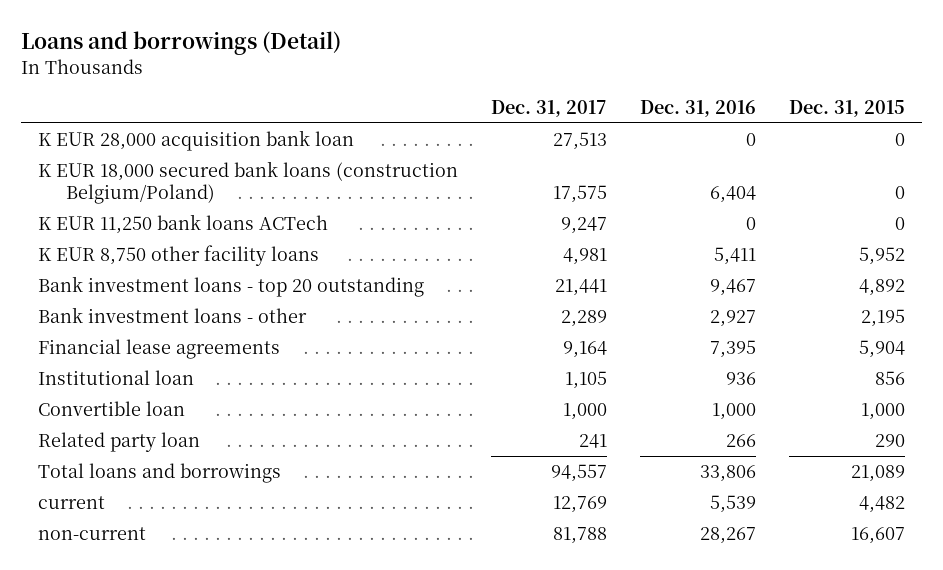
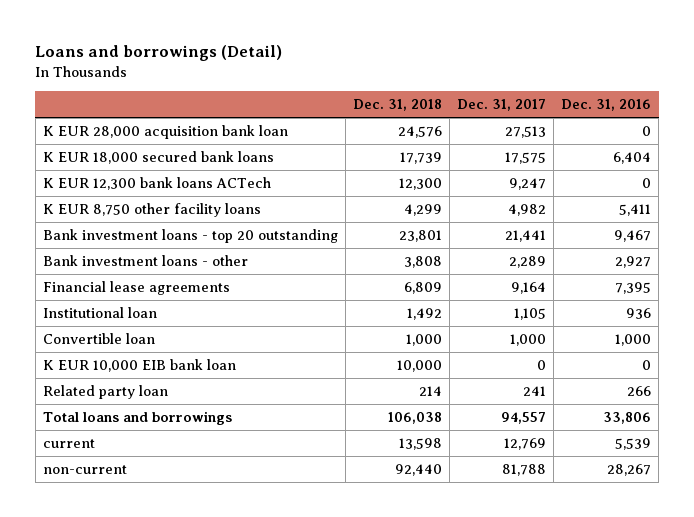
- | Dec. 31, 2017 | Dec. 31, 2016 | Dec. 31, 2015
+ | Dec. 31, 2018 | Dec. 31, 2017 | Dec. 31, 2016
- K EUR 18,000 secured bank loans (construction Belgium/Poland) | 17,575 | 6,404 | 0
- K EUR 11,250 bank loans ACTech | 9,247 | 0 | 0
- K EUR 8,750 other facility loans | 4,981 | 5,411 | 5,952
+ K EUR 18,000 secured bank loans | 17,739 | 17,575 | 6,404
+ K EUR 12,300 bank loans ACTech | 12,300 | 9,247 | 0
+ K EUR 8,750 other facility loans | 4,299 | 4,982 | 5,411
+ K EUR 10,000 EIB bank loan | 10,000 | 0 | 0

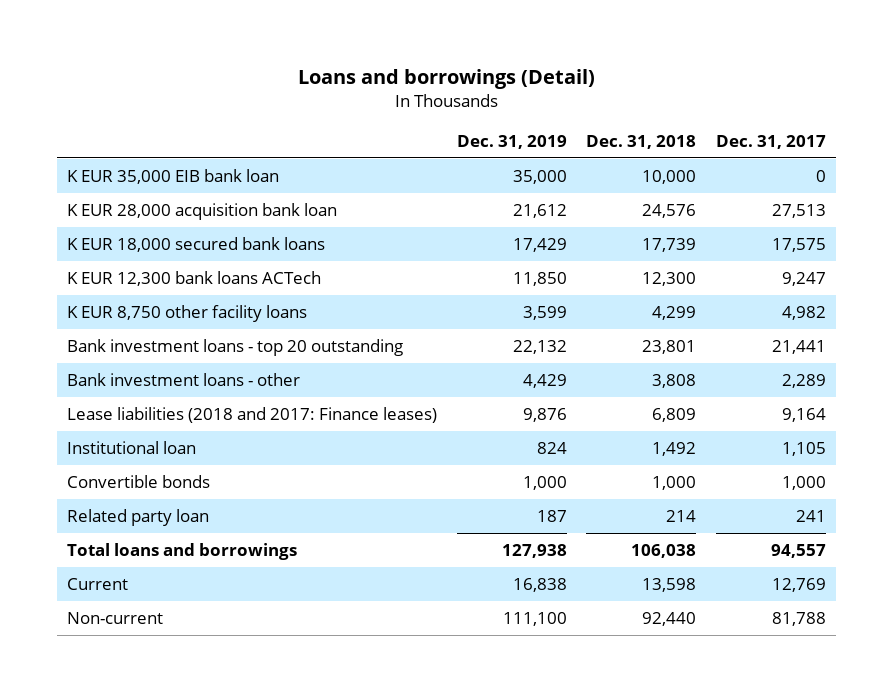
- | Dec. 31, 2018 | Dec. 31, 2017 | Dec. 31, 2016
+ | Dec. 31, 2019 | Dec. 31, 2018 | Dec. 31, 2017
+ K EUR 35,000 EIB bank loan | 35,000 | 10,000 | 0
- Financial lease agreements | 6,809 | 9,164 | 7,395
+ Lease liabilities (2018 and 2017: Finance leases) | 9,876 | 6,809 | 9,164
- Convertible loan | 1,000 | 1,000 | 1,000
- K EUR 10,000 EIB bank loan | 10,000 | 0 | 0
+ Convertible bonds | 1,000 | 1,000 | 1,000
- current | 13,598 | 12,769 | 5,539
- non-current | 92,440 | 81,788 | 28,267
+ Current | 16,838 | 13,598 | 12,769
+ Non-current | 111,100 | 92,440 | 81,788

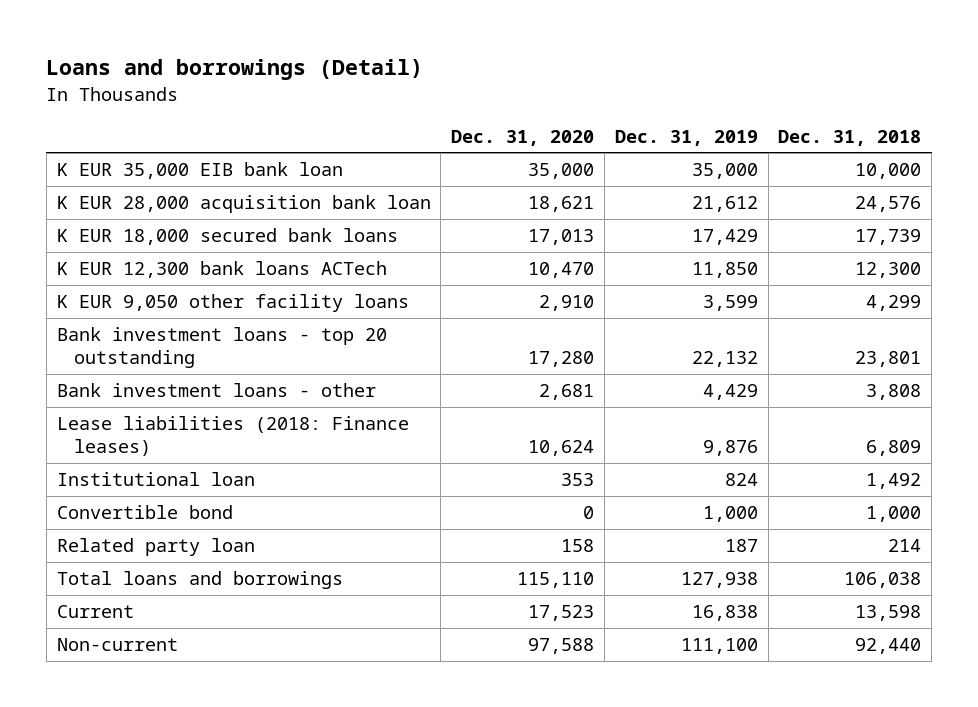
- | Dec. 31, 2019 | Dec. 31, 2018 | Dec. 31, 2017
+ | Dec. 31, 2020 | Dec. 31, 2019 | Dec. 31, 2018
- K EUR 8,750 other facility loans | 3,599 | 4,299 | 4,982
+ K EUR 9,050 other facility loans | 2,910 | 3,599 | 4,299
- Lease liabilities (2018 and 2017: Finance leases) | 9,876 | 6,809 | 9,164
+ Lease liabilities (2018: Finance leases) | 10,624 | 9,876 | 6,809
- Convertible bonds | 1,000 | 1,000 | 1,000
+ Convertible bond | 0 | 1,000 | 1,000

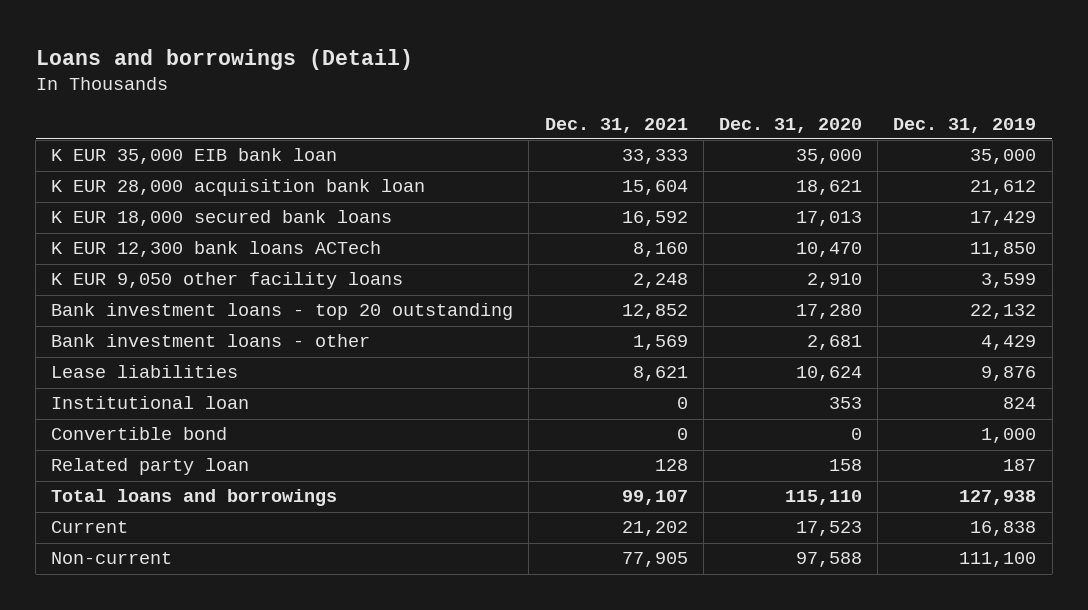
- | Dec. 31, 2020 | Dec. 31, 2019 | Dec. 31, 2018
+ | Dec. 31, 2021 | Dec. 31, 2020 | Dec. 31, 2019
- Lease liabilities (2018: Finance leases) | 10,624 | 9,876 | 6,809
+ Lease liabilities | 8,621 | 10,624 | 9,876

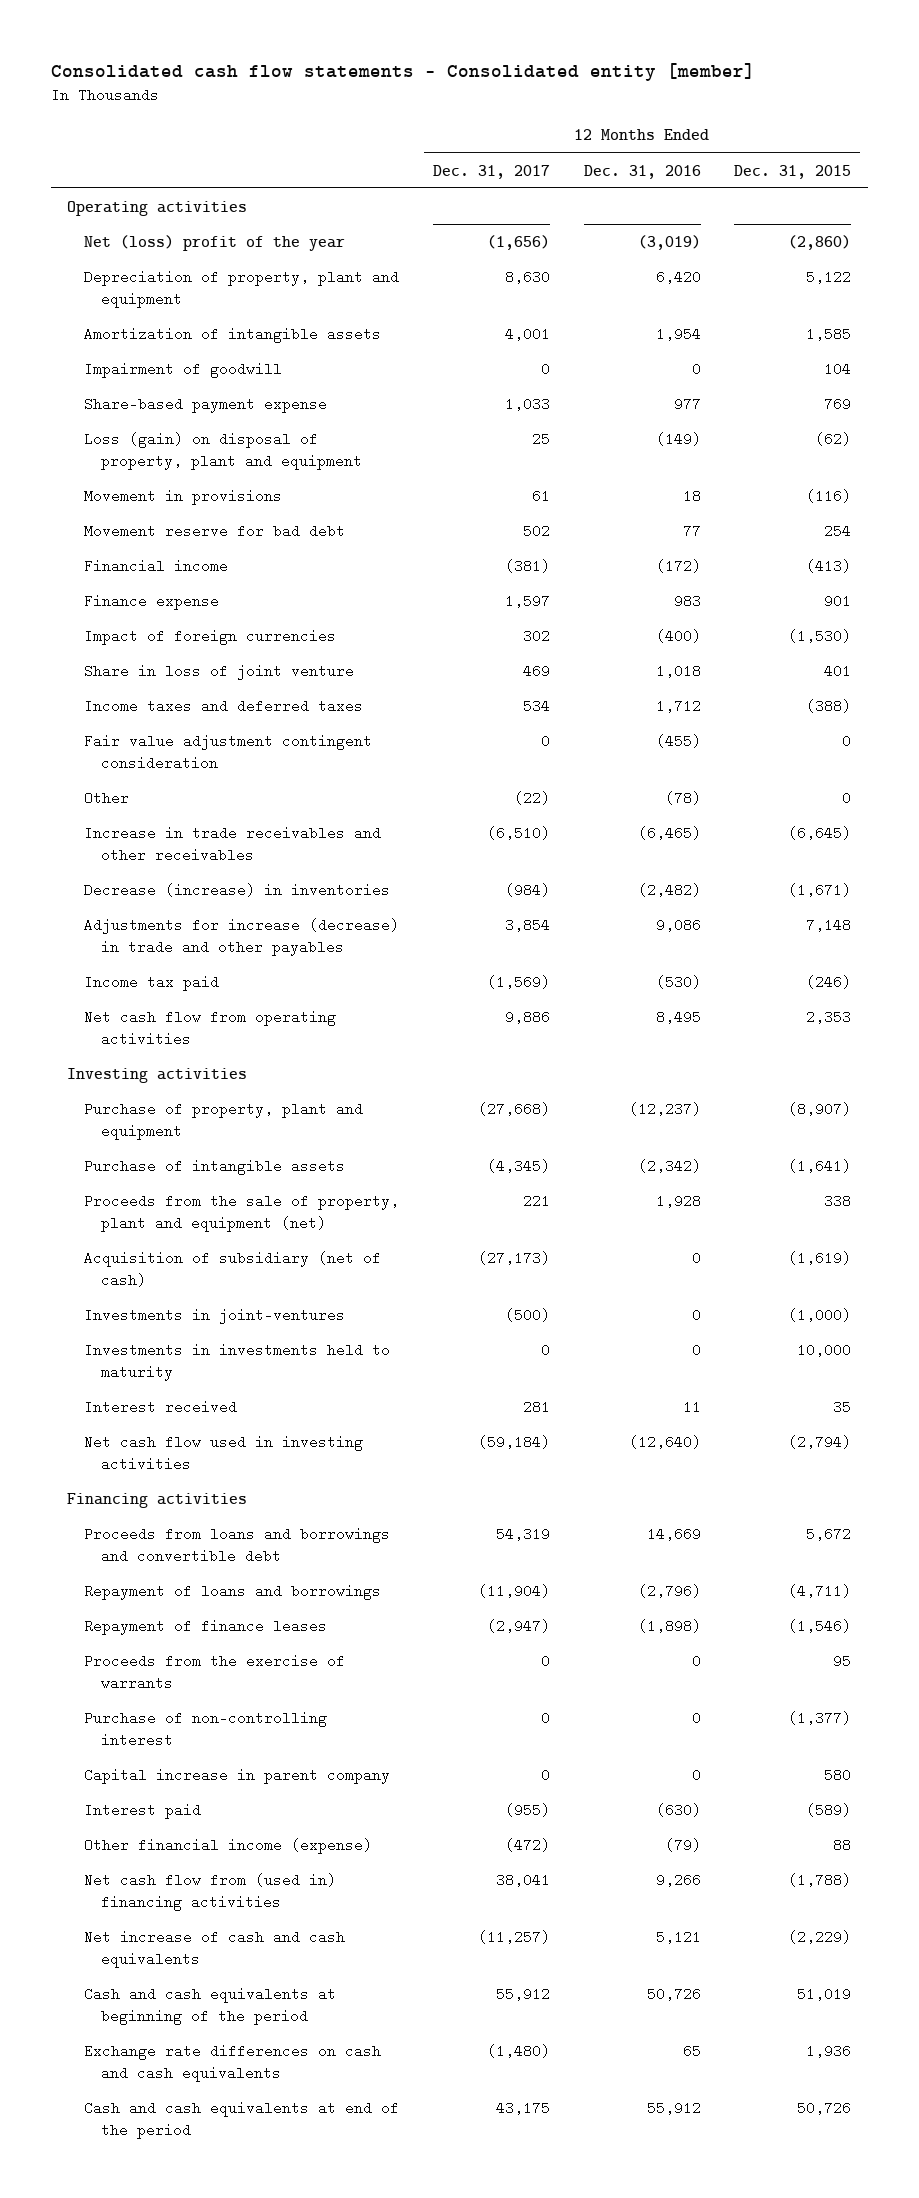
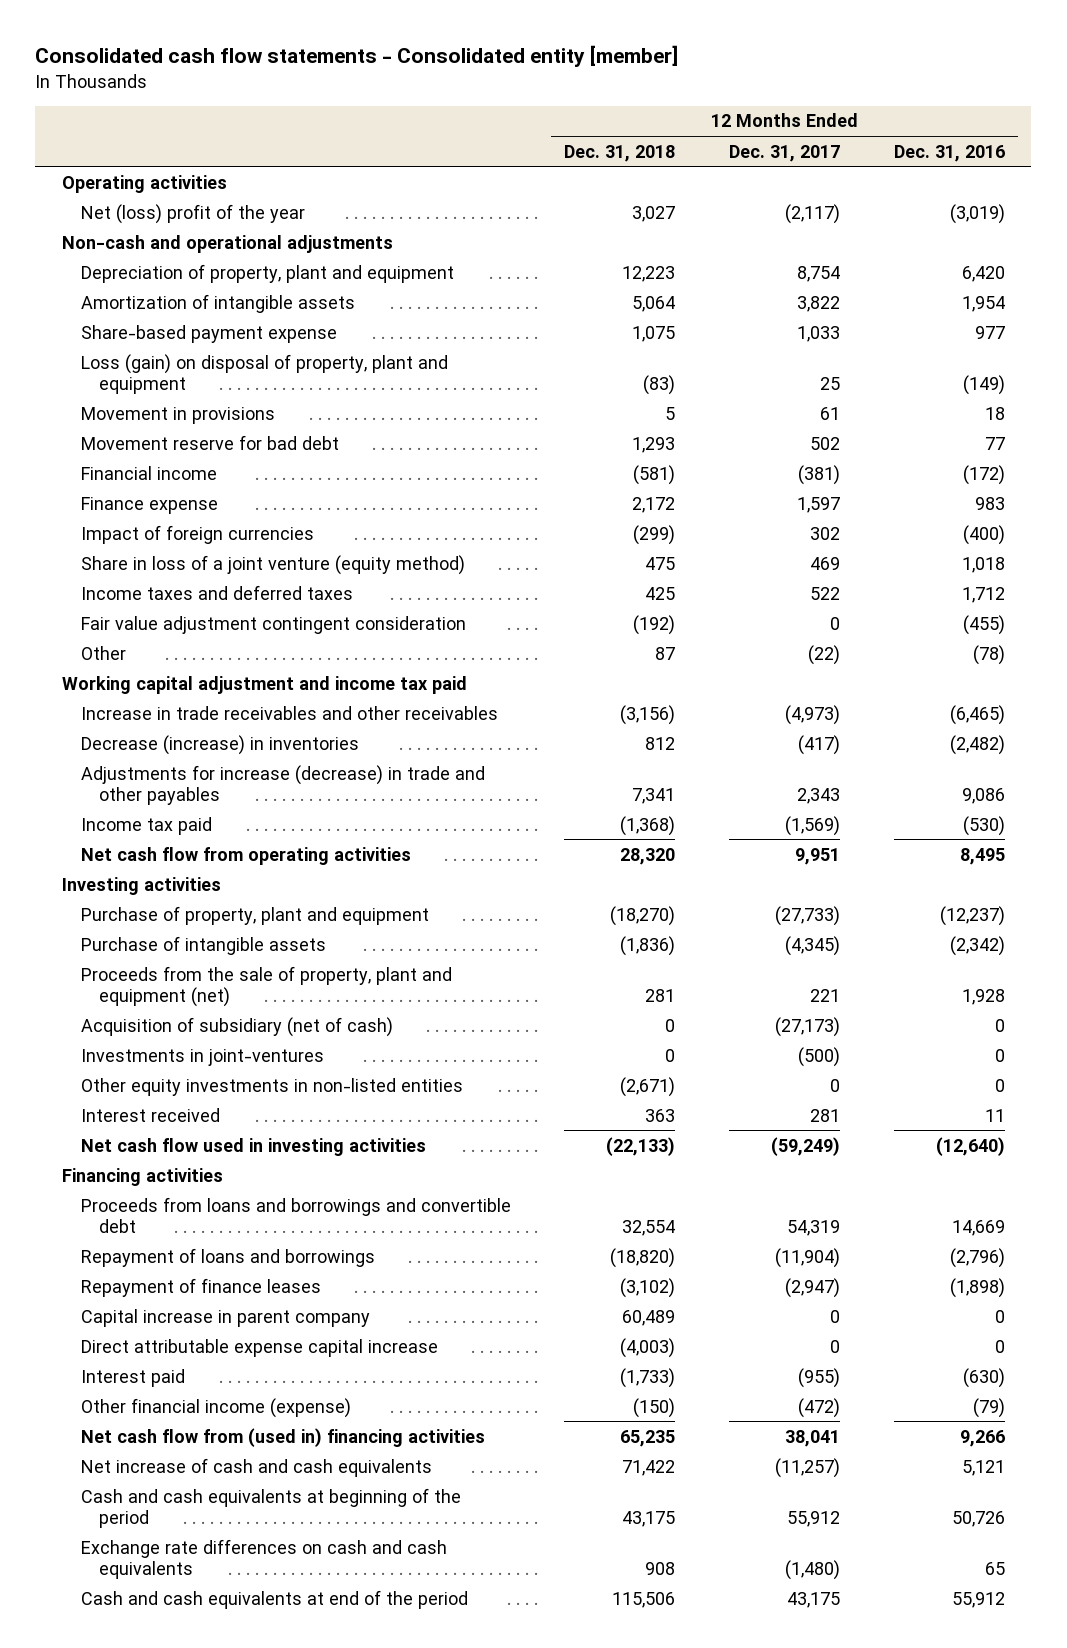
- | 12 Months Ended Dec. 31, 2017 | 12 Months Ended Dec. 31, 2016 | 12 Months Ended Dec. 31, 2015
+ | 12 Months Ended Dec. 31, 2018 | 12 Months Ended Dec. 31, 2017 | 12 Months Ended Dec. 31, 2016
- Net (loss) profit of the year | (1,656) | (3,019) | (2,860)
- Depreciation of property, plant and equipment | 8,630 | 6,420 | 5,122
- Amortization of intangible assets | 4,001 | 1,954 | 1,585
- Impairment of goodwill | 0 | 0 | 104
+ Net (loss) profit of the year | 3,027 | (2,117) | (3,019)
+ Non-cash and operational adjustments
+ Depreciation of property, plant and equipment | 12,223 | 8,754 | 6,420
+ Amortization of intangible assets | 5,064 | 3,822 | 1,954
- Share in loss of joint venture | 469 | 1,018 | 401
- Income taxes and deferred taxes | 534 | 1,712 | (388)
+ Share in loss of a joint venture (equity method) | 475 | 469 | 1,018
+ Income taxes and deferred taxes | 425 | 522 | 1,712
- Increase in trade receivables and other receivables | (6,510) | (6,465) | (6,645)
- Decrease (increase) in inventories | (984) | (2,482) | (1,671)
- Adjustments for increase (decrease) in trade and other payables | 3,854 | 9,086 | 7,148
+ Working capital adjustment and income tax paid
+ Increase in trade receivables and other receivables | (3,156) | (4,973) | (6,465)
+ Decrease (increase) in inventories | 812 | (417) | (2,482)
+ Adjustments for increase (decrease) in trade and other payables | 7,341 | 2,343 | 9,086
- Net cash flow from operating activities | 9,886 | 8,495 | 2,353
+ Net cash flow from operating activities | 28,320 | 9,951 | 8,495
- Purchase of property, plant and equipment | (27,668) | (12,237) | (8,907)
+ Purchase of property, plant and equipment | (18,270) | (27,733) | (12,237)
- Investments in investments held to maturity | 0 | 0 | 10,000
+ Other equity investments in non-listed entities | (2,671) | 0 | 0
- Net cash flow used in investing activities | (59,184) | (12,640) | (2,794)
+ Net cash flow used in investing activities | (22,133) | (59,249) | (12,640)
- Proceeds from the exercise of warrants | 0 | 0 | 95
- Purchase of non-controlling interest | 0 | 0 | (1,377)
+ Direct attributable expense capital increase | (4,003) | 0 | 0

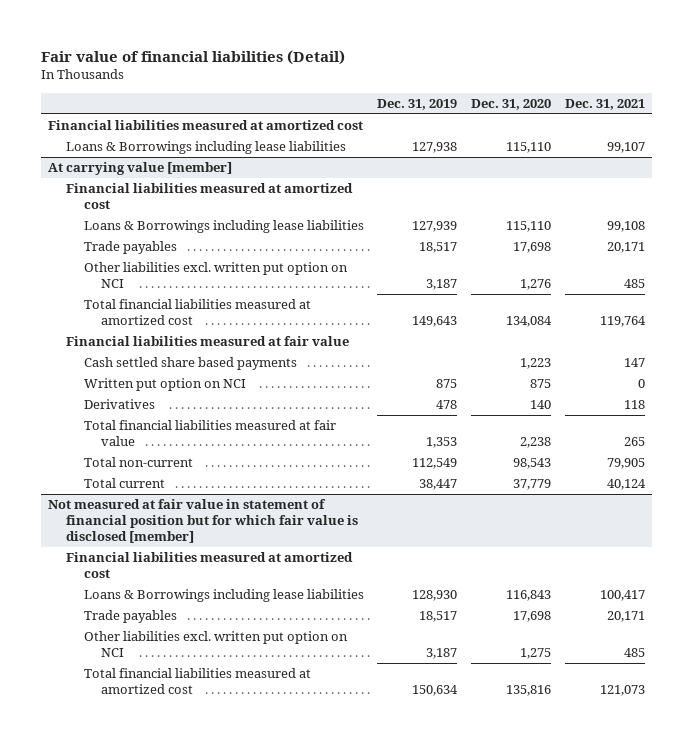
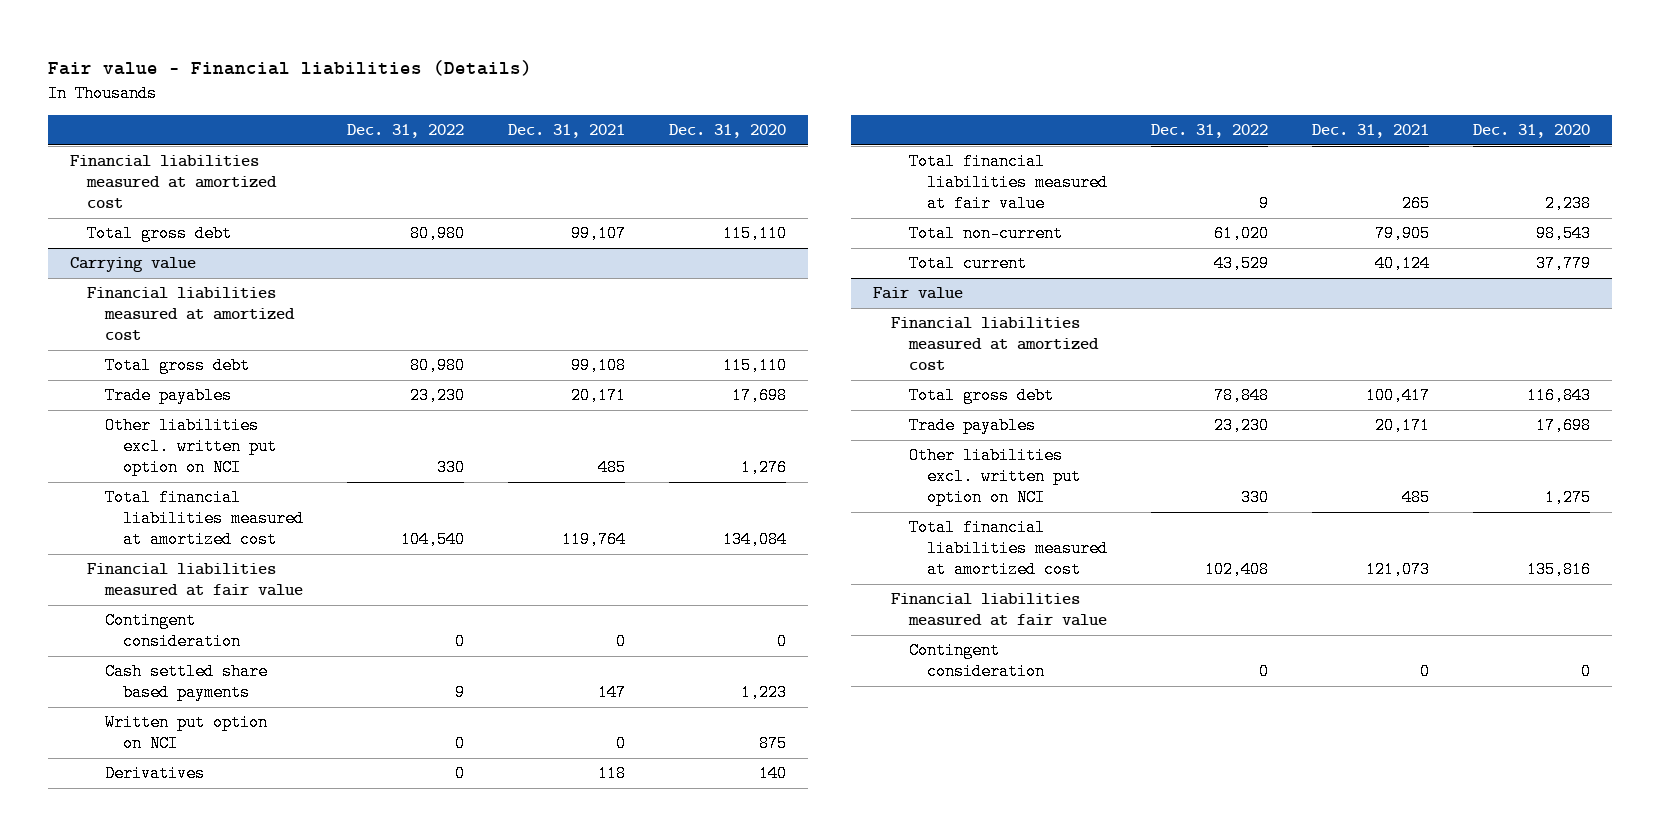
- Fair value of financial liabilities (Detail)
+ Fair value - Financial liabilities (Details)
- | Dec. 31, 2019 | Dec. 31, 2020 | Dec. 31, 2021
+ | Dec. 31, 2022 | Dec. 31, 2021 | Dec. 31, 2020
- Loans & Borrowings including lease liabilities | 127,938 | 115,110 | 99,107
- At carrying value [member]
+ Total gross debt | 80,980 | 99,107 | 115,110
+ Carrying value
- Loans & Borrowings including lease liabilities | 127,939 | 115,110 | 99,108
+ Total gross debt | 80,980 | 99,108 | 115,110
+ Contingent consideration | 0 | 0 | 0
- Not measured at fair value in statement of financial position but for which fair value is disclosed [member]
+ Fair value
- Loans & Borrowings including lease liabilities | 128,930 | 116,843 | 100,417
+ Total gross debt | 78,848 | 100,417 | 116,843
+ Financial liabilities measured at fair value
+ Contingent consideration | 0 | 0 | 0

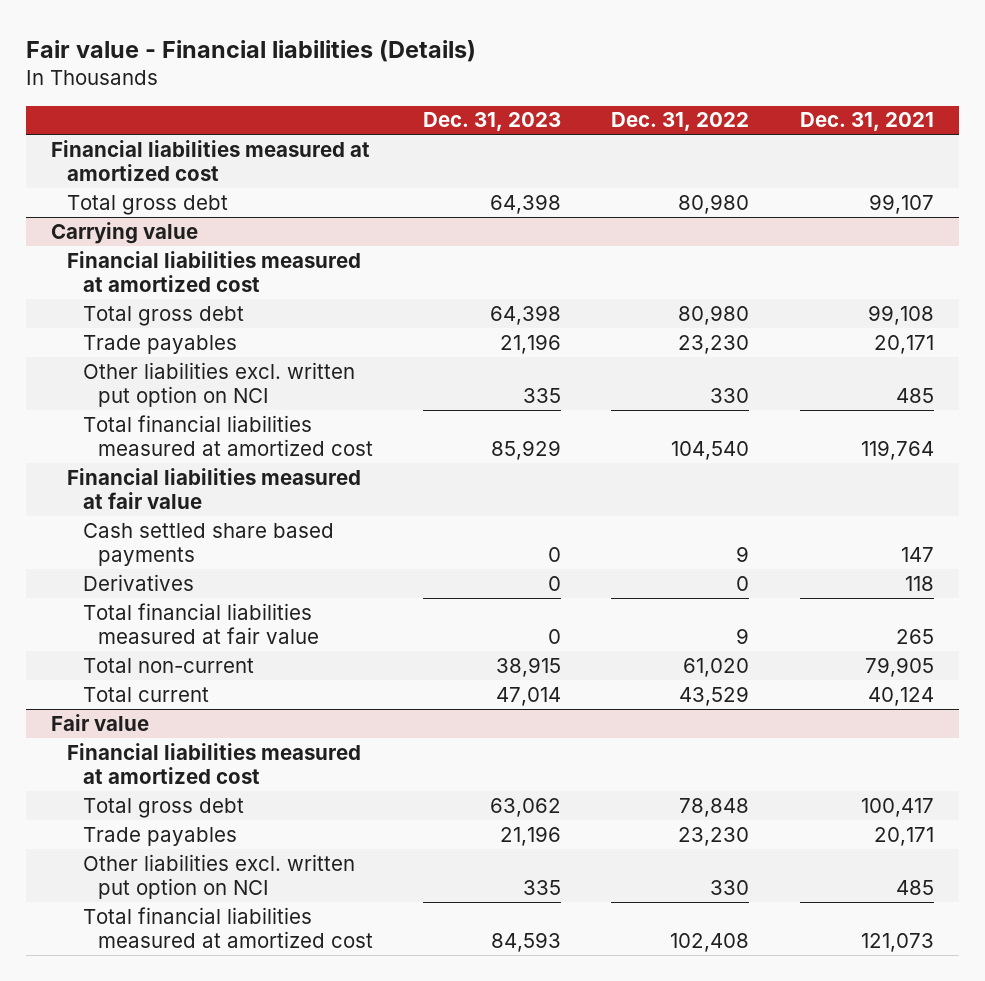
- | Dec. 31, 2022 | Dec. 31, 2021 | Dec. 31, 2020
+ | Dec. 31, 2023 | Dec. 31, 2022 | Dec. 31, 2021
@ Carrying value
- Contingent consideration | 0 | 0 | 0
- Written put option on NCI | 0 | 0 | 875
@ Fair value
- Financial liabilities measured at fair value
- Contingent consideration | 0 | 0 | 0

